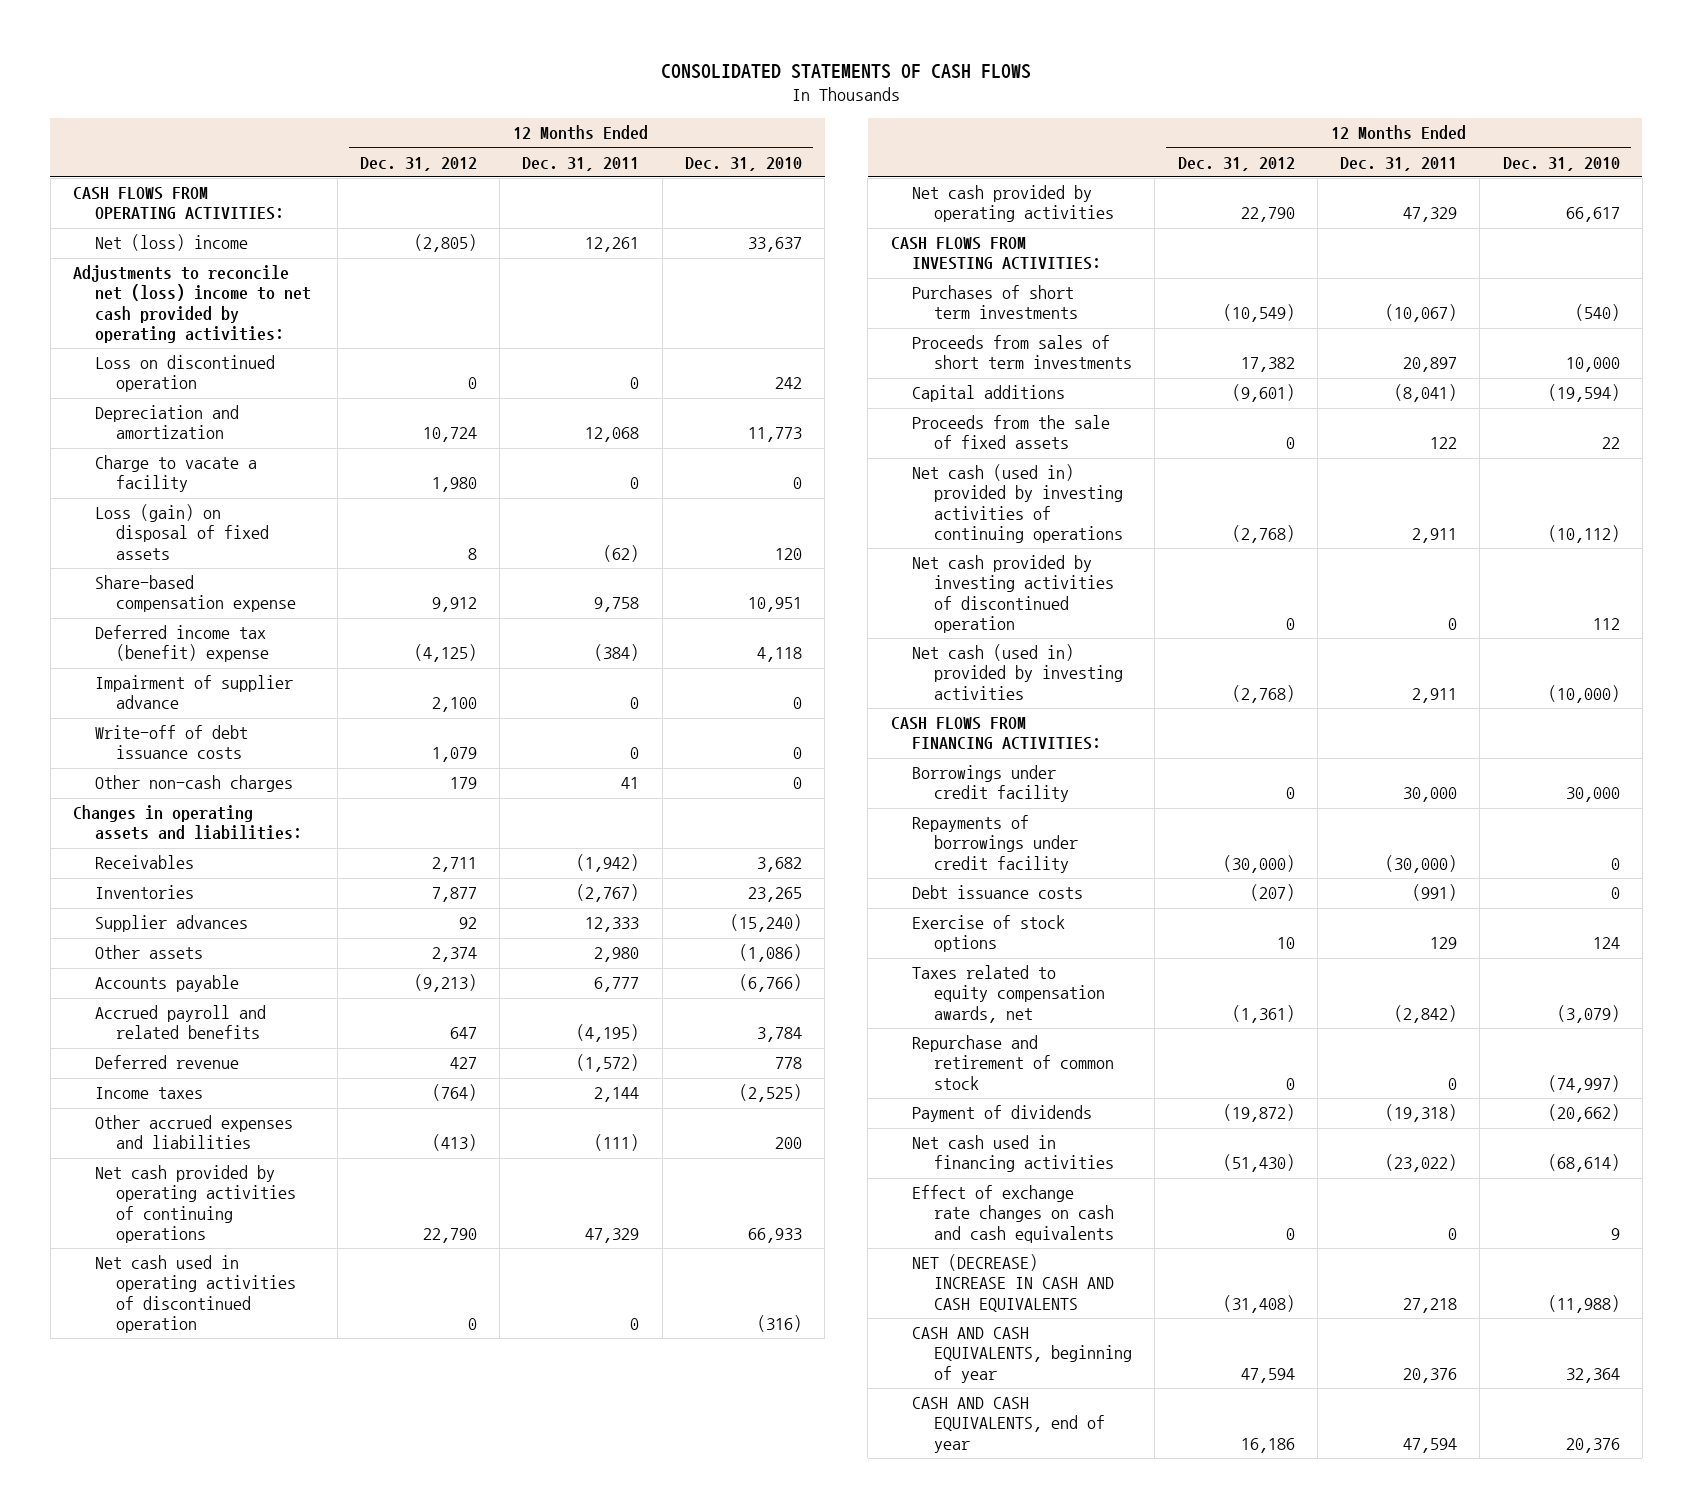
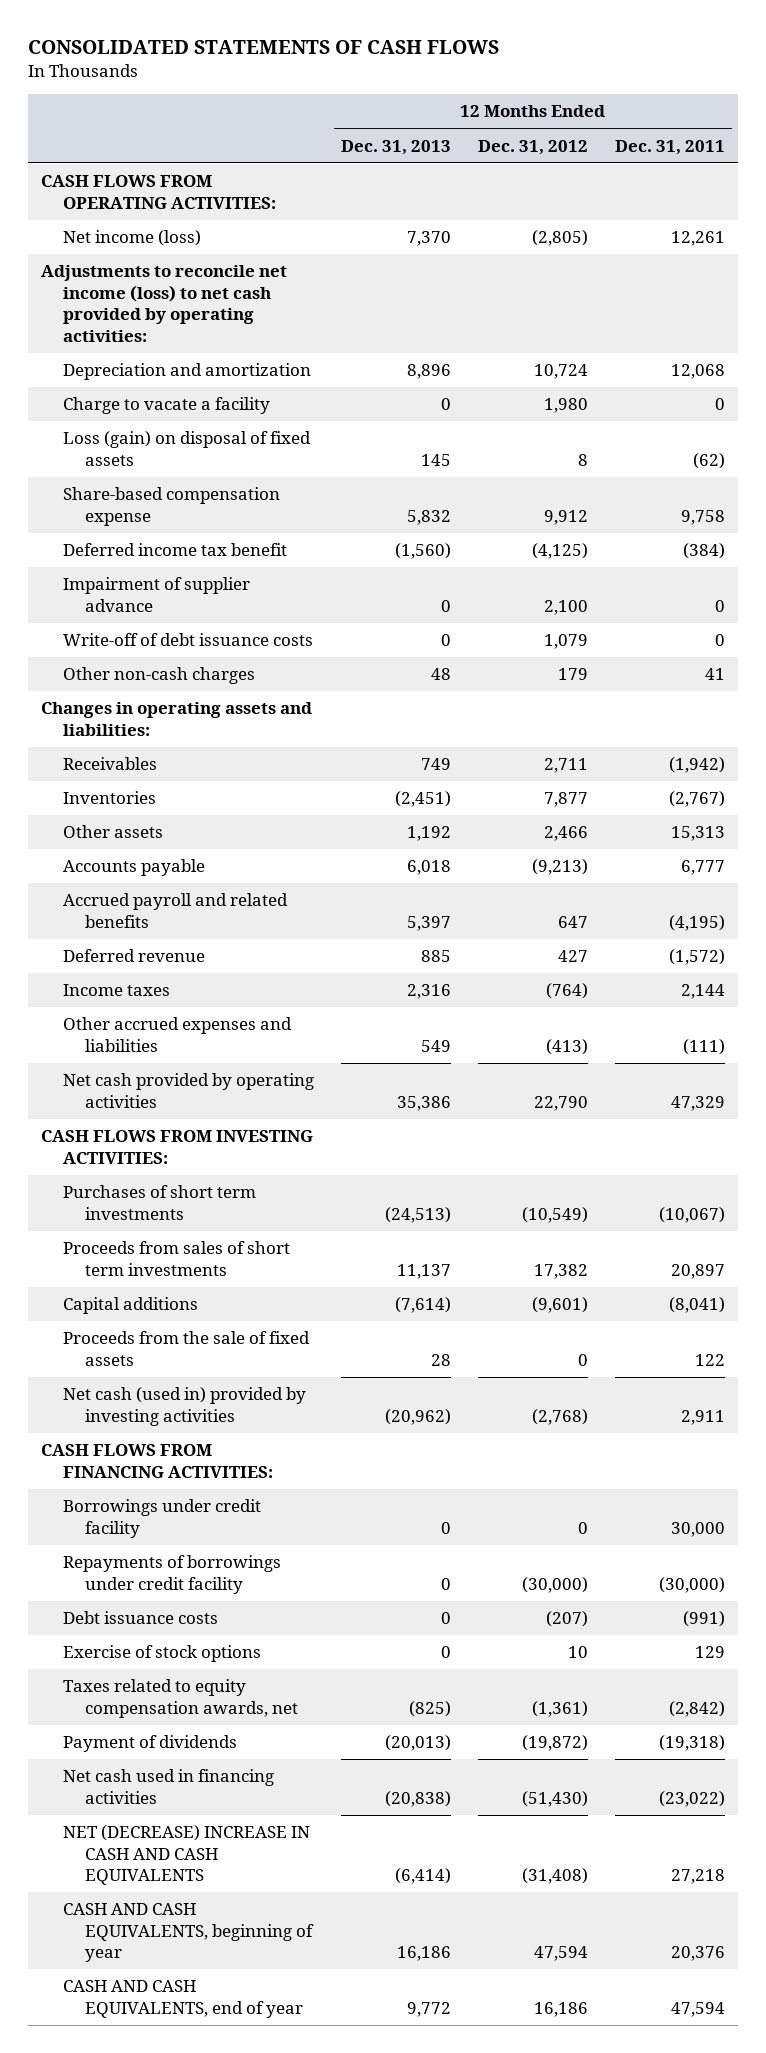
- | 12 Months Ended Dec. 31, 2012 | 12 Months Ended Dec. 31, 2011 | 12 Months Ended Dec. 31, 2010
+ | 12 Months Ended Dec. 31, 2013 | 12 Months Ended Dec. 31, 2012 | 12 Months Ended Dec. 31, 2011
- Net (loss) income | (2,805) | 12,261 | 33,637
- Adjustments to reconcile net (loss) income to net cash provided by operating activities:
- Loss on discontinued operation | 0 | 0 | 242
+ Net income (loss) | 7,370 | (2,805) | 12,261
+ Adjustments to reconcile net income (loss) to net cash provided by operating activities:
- Deferred income tax (benefit) expense | (4,125) | (384) | 4,118
+ Deferred income tax benefit | (1,560) | (4,125) | (384)
- Supplier advances | 92 | 12,333 | (15,240)
- Other assets | 2,374 | 2,980 | (1,086)
+ Other assets | 1,192 | 2,466 | 15,313
- Net cash provided by operating activities of continuing operations | 22,790 | 47,329 | 66,933
- Net cash used in operating activities of discontinued operation | 0 | 0 | (316)
- Net cash (used in) provided by investing activities of continuing operations | (2,768) | 2,911 | (10,112)
- Net cash provided by investing activities of discontinued operation | 0 | 0 | 112
- Repurchase and retirement of common stock | 0 | 0 | (74,997)
- Effect of exchange rate changes on cash and cash equivalents | 0 | 0 | 9

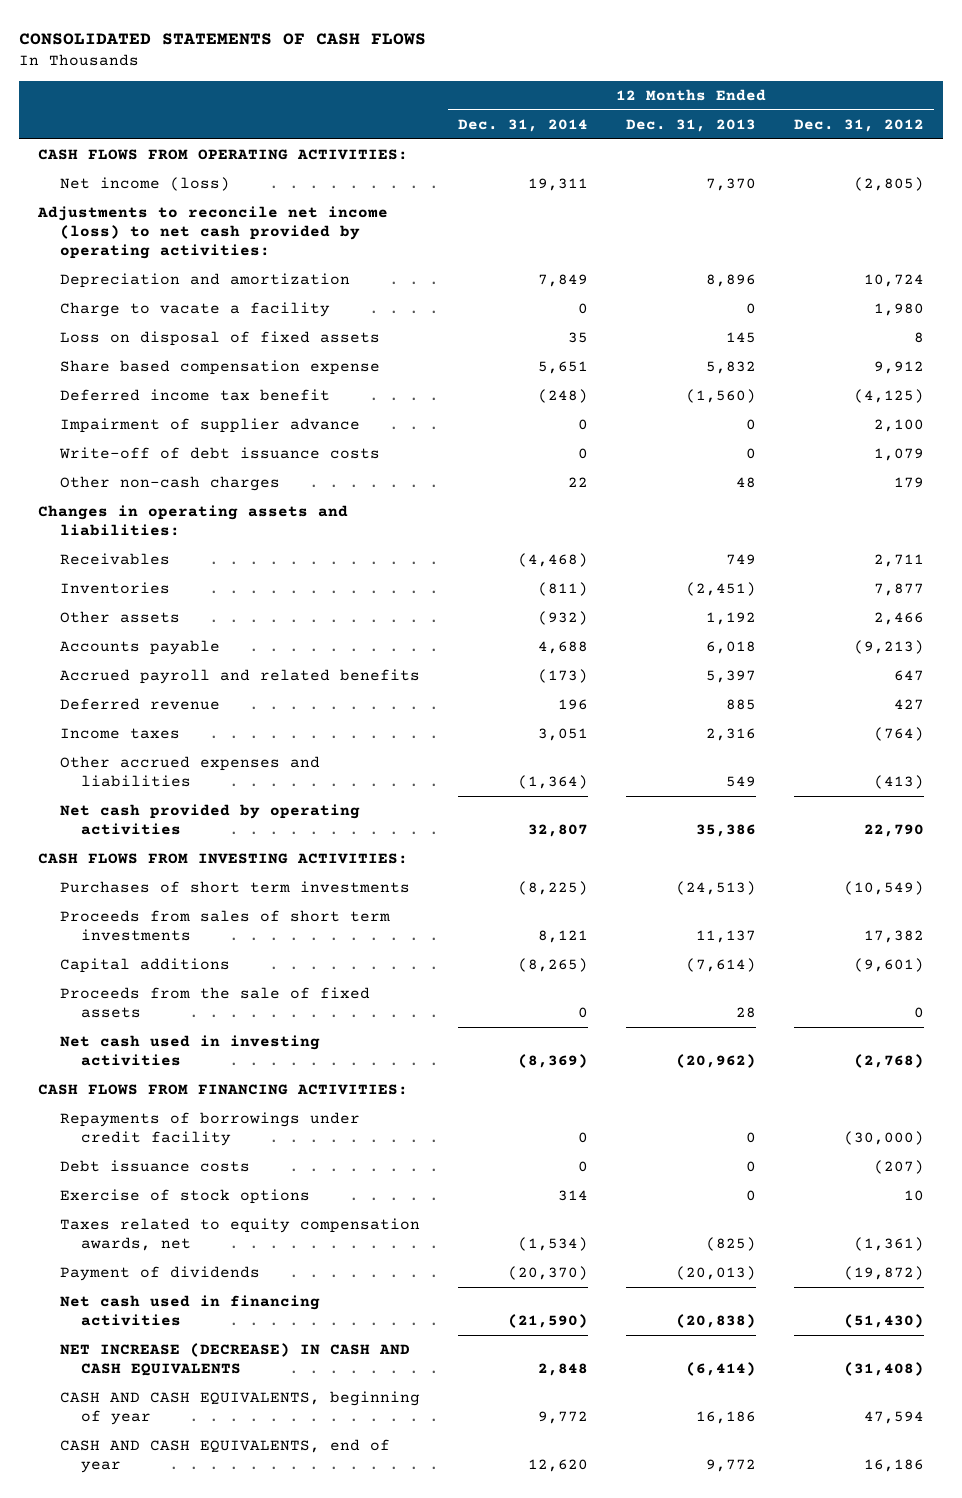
- | 12 Months Ended Dec. 31, 2013 | 12 Months Ended Dec. 31, 2012 | 12 Months Ended Dec. 31, 2011
+ | 12 Months Ended Dec. 31, 2014 | 12 Months Ended Dec. 31, 2013 | 12 Months Ended Dec. 31, 2012
- Loss (gain) on disposal of fixed assets | 145 | 8 | (62)
- Share-based compensation expense | 5,832 | 9,912 | 9,758
+ Loss on disposal of fixed assets | 35 | 145 | 8
+ Share based compensation expense | 5,651 | 5,832 | 9,912
- Net cash (used in) provided by investing activities | (20,962) | (2,768) | 2,911
+ Net cash used in investing activities | (8,369) | (20,962) | (2,768)
- Borrowings under credit facility | 0 | 0 | 30,000
- NET (DECREASE) INCREASE IN CASH AND CASH EQUIVALENTS | (6,414) | (31,408) | 27,218
+ NET INCREASE (DECREASE) IN CASH AND CASH EQUIVALENTS | 2,848 | (6,414) | (31,408)

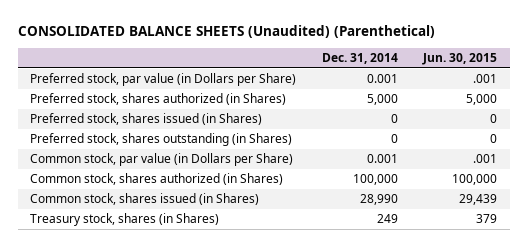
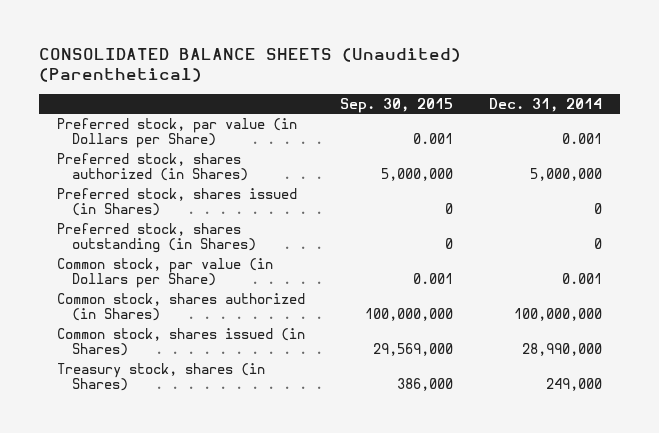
- | Dec. 31, 2014 | Jun. 30, 2015
+ | Sep. 30, 2015 | Dec. 31, 2014
- Preferred stock, shares authorized (in Shares) | 5,000 | 5,000
+ Preferred stock, shares authorized (in Shares) | 5,000,000 | 5,000,000
- Common stock, shares authorized (in Shares) | 100,000 | 100,000
- Common stock, shares issued (in Shares) | 28,990 | 29,439
- Treasury stock, shares (in Shares) | 249 | 379
+ Common stock, shares authorized (in Shares) | 100,000,000 | 100,000,000
+ Common stock, shares issued (in Shares) | 29,569,000 | 28,990,000
+ Treasury stock, shares (in Shares) | 386,000 | 249,000

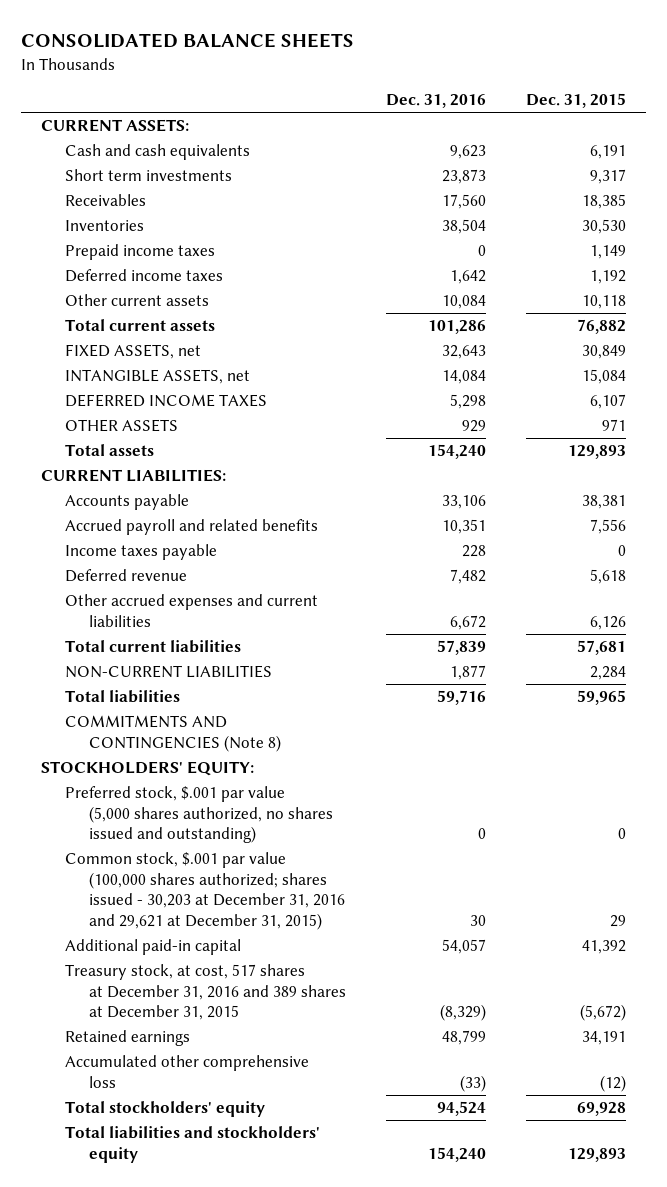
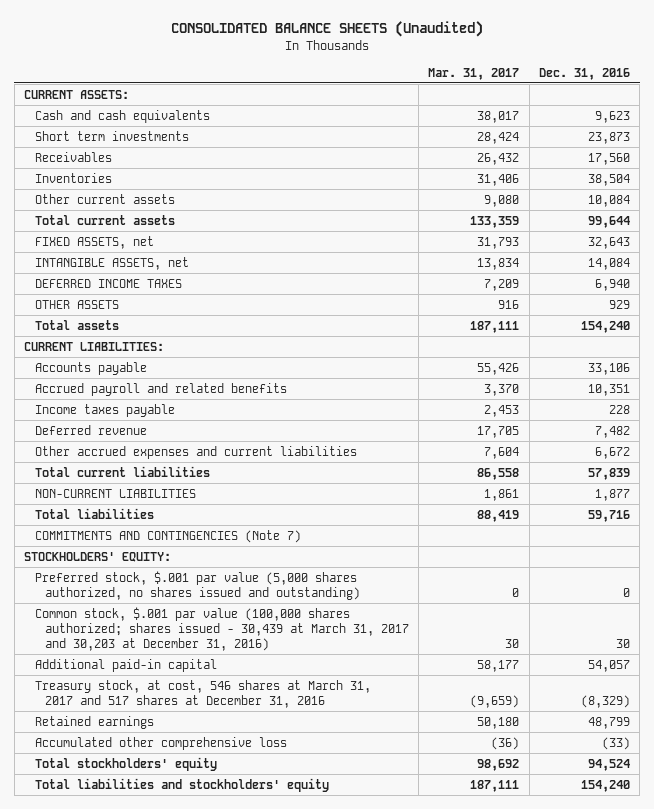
- CONSOLIDATED BALANCE SHEETS
+ CONSOLIDATED BALANCE SHEETS (Unaudited)
- | Dec. 31, 2016 | Dec. 31, 2015
+ | Mar. 31, 2017 | Dec. 31, 2016
- Prepaid income taxes | 0 | 1,149
- Deferred income taxes | 1,642 | 1,192
- Total current assets | 101,286 | 76,882
+ Total current assets | 133,359 | 99,644
- DEFERRED INCOME TAXES | 5,298 | 6,107
+ DEFERRED INCOME TAXES | 7,209 | 6,940
- COMMITMENTS AND CONTINGENCIES (Note 8)
+ COMMITMENTS AND CONTINGENCIES (Note 7)
- Common stock, $.001 par value (100,000 shares authorized; shares issued - 30,203 at December 31, 2016 and 29,621 at December 31, 2015) | 30 | 29
+ Common stock, $.001 par value (100,000 shares authorized; shares issued - 30,439 at March 31, 2017 and 30,203 at December 31, 2016) | 30 | 30
- Treasury stock, at cost, 517 shares at December 31, 2016 and 389 shares at December 31, 2015 | (8,329) | (5,672)
+ Treasury stock, at cost, 546 shares at March 31, 2017 and 517 shares at December 31, 2016 | (9,659) | (8,329)

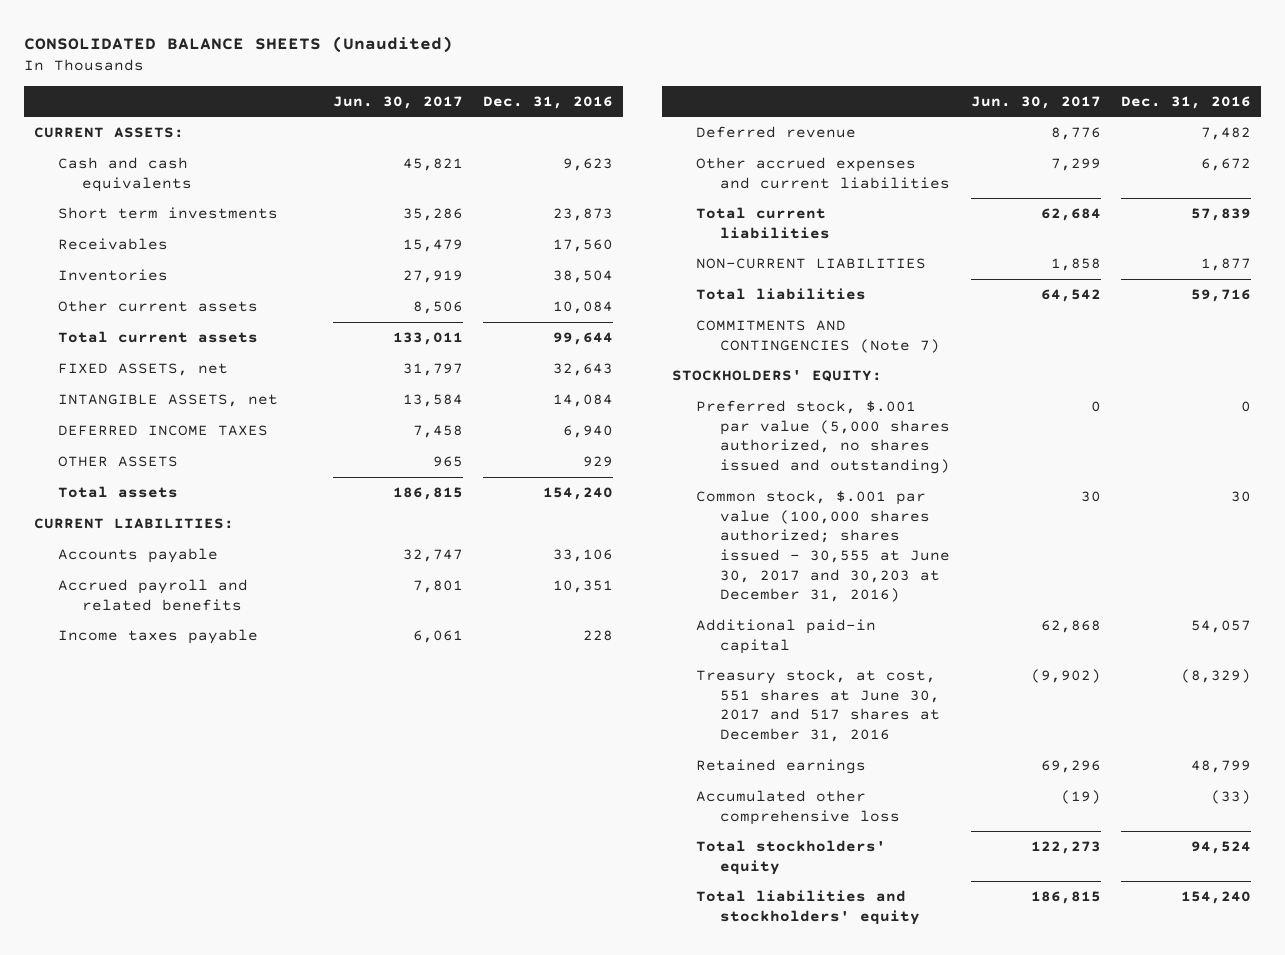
- | Mar. 31, 2017 | Dec. 31, 2016
+ | Jun. 30, 2017 | Dec. 31, 2016
- Common stock, $.001 par value (100,000 shares authorized; shares issued - 30,439 at March 31, 2017 and 30,203 at December 31, 2016) | 30 | 30
+ Common stock, $.001 par value (100,000 shares authorized; shares issued - 30,555 at June 30, 2017 and 30,203 at December 31, 2016) | 30 | 30
- Treasury stock, at cost, 546 shares at March 31, 2017 and 517 shares at December 31, 2016 | (9,659) | (8,329)
+ Treasury stock, at cost, 551 shares at June 30, 2017 and 517 shares at December 31, 2016 | (9,902) | (8,329)

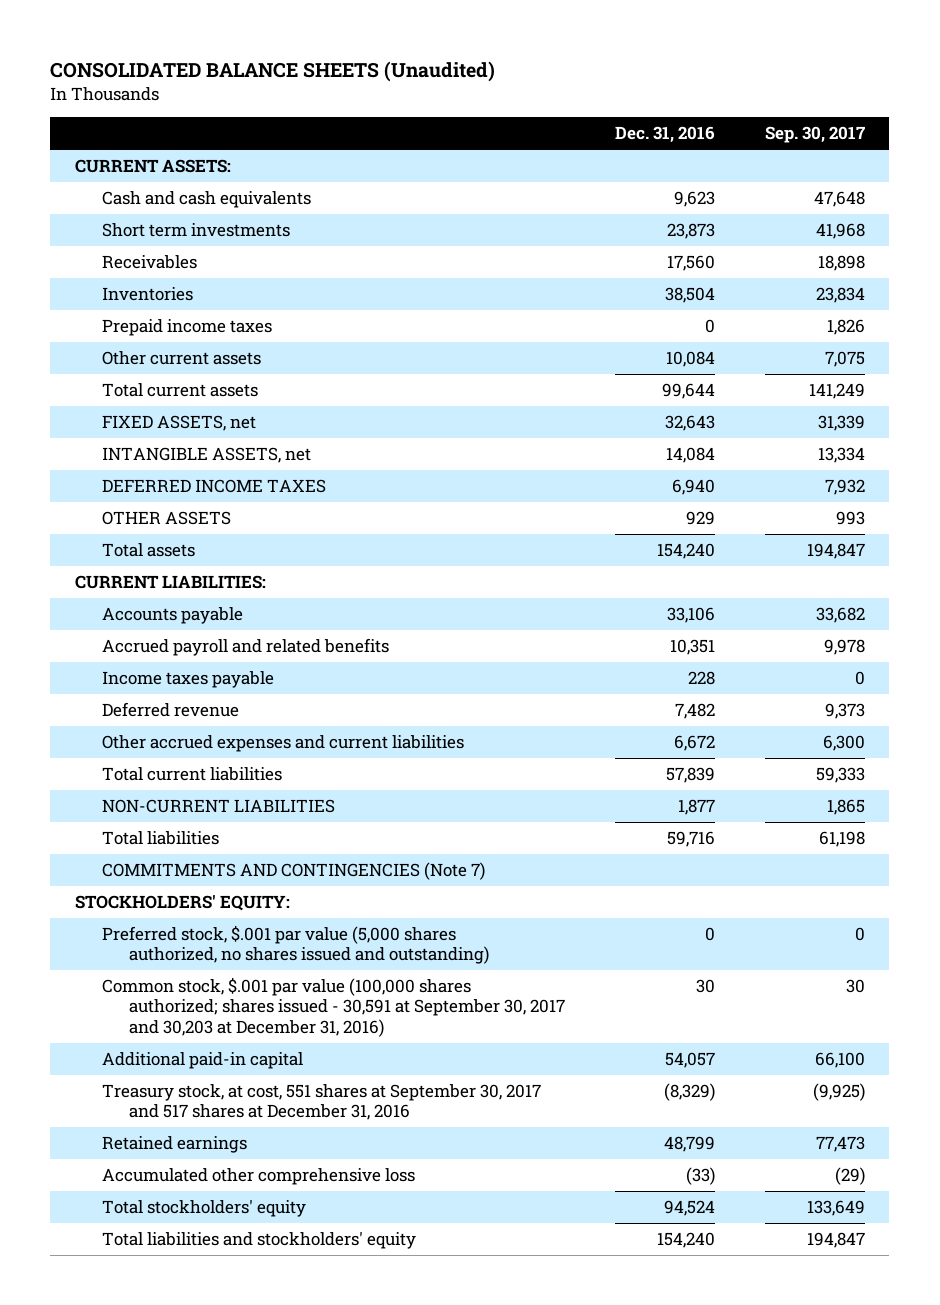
- | Jun. 30, 2017 | Dec. 31, 2016
+ | Dec. 31, 2016 | Sep. 30, 2017
+ Prepaid income taxes | 0 | 1,826
- Common stock, $.001 par value (100,000 shares authorized; shares issued - 30,555 at June 30, 2017 and 30,203 at December 31, 2016) | 30 | 30
+ Common stock, $.001 par value (100,000 shares authorized; shares issued - 30,591 at September 30, 2017 and 30,203 at December 31, 2016) | 30 | 30
- Treasury stock, at cost, 551 shares at June 30, 2017 and 517 shares at December 31, 2016 | (9,902) | (8,329)
+ Treasury stock, at cost, 551 shares at September 30, 2017 and 517 shares at December 31, 2016 | (8,329) | (9,925)

